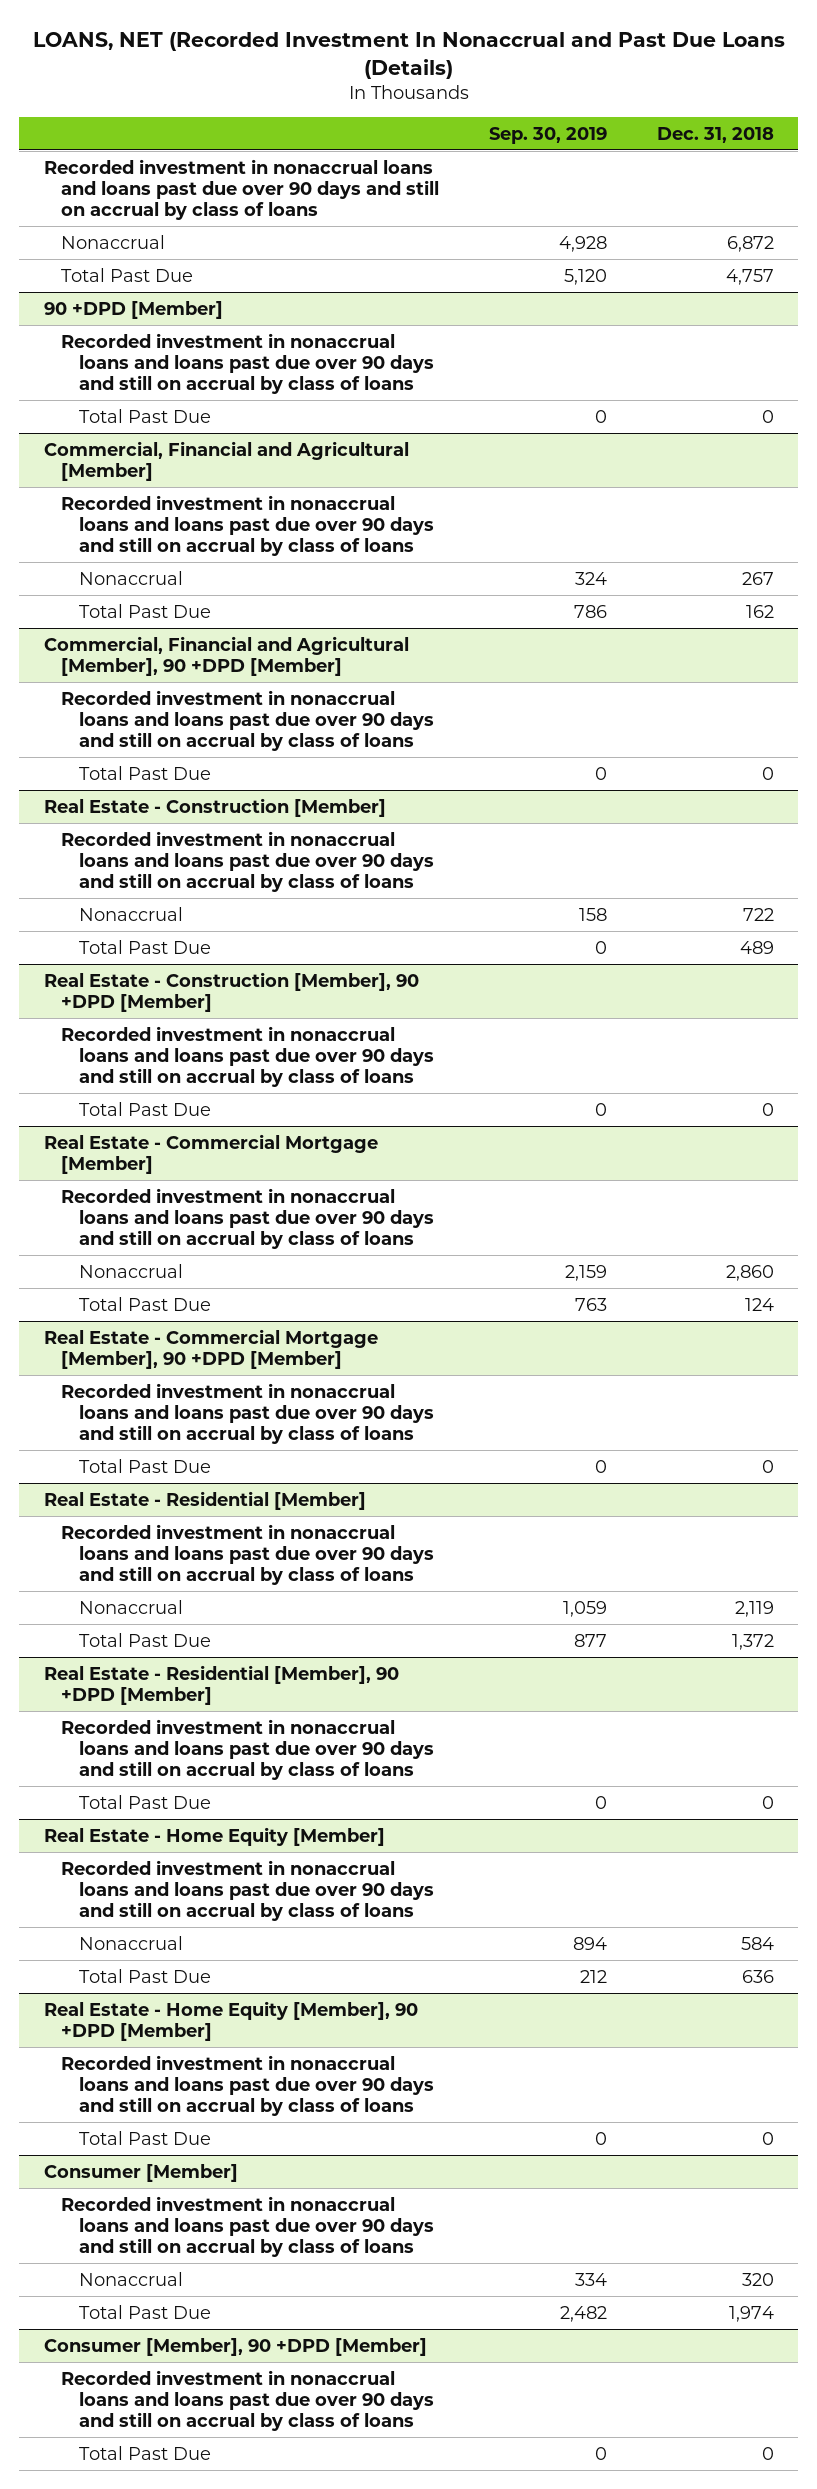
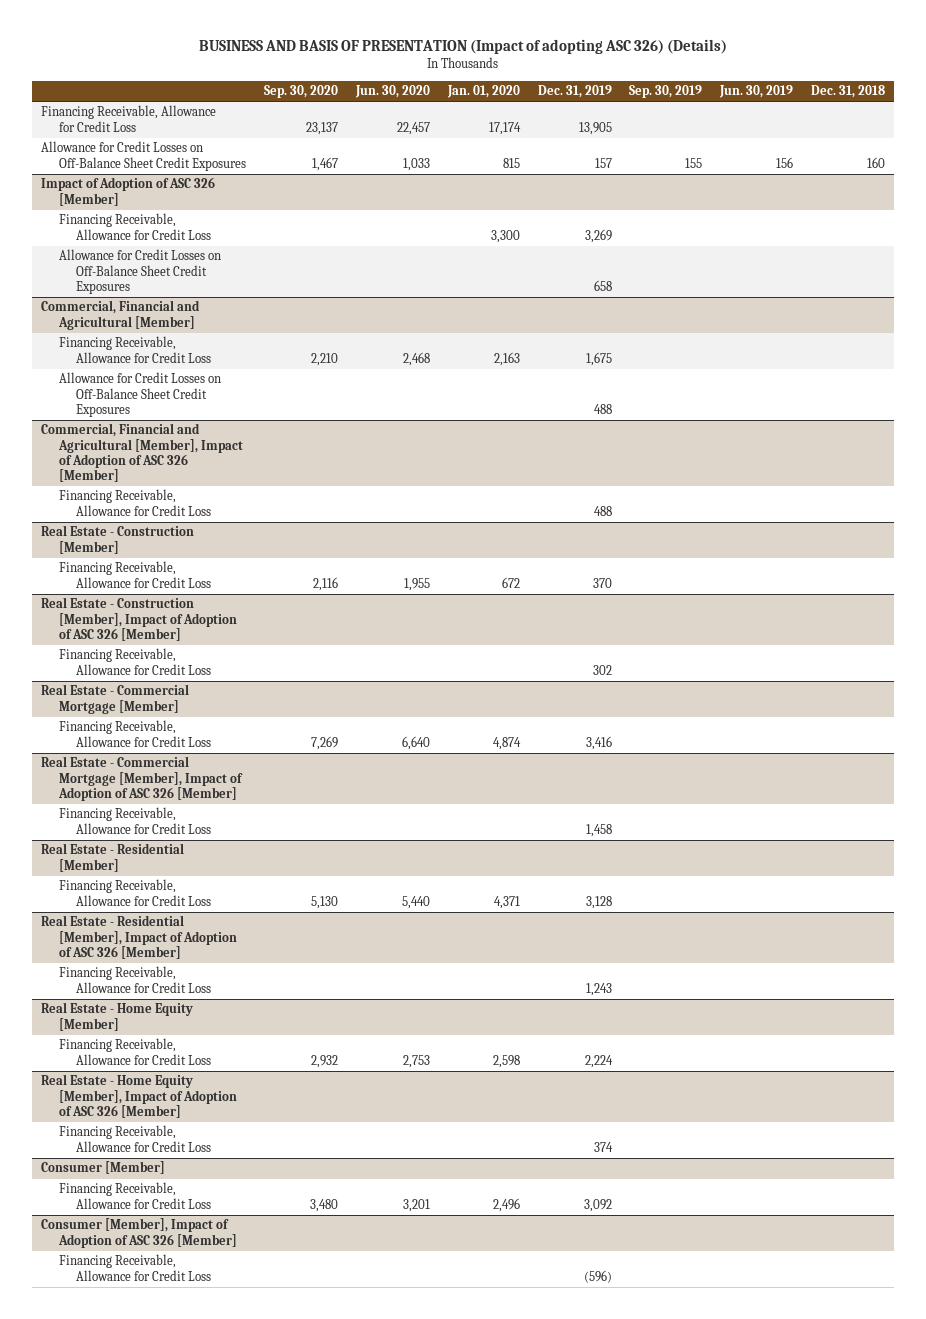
- LOANS, NET (Recorded Investment In Nonaccrual and Past Due Loans (Details)
+ BUSINESS AND BASIS OF PRESENTATION (Impact of adopting ASC 326) (Details)
- | Sep. 30, 2019 | Dec. 31, 2018
+ | Sep. 30, 2020 | Jun. 30, 2020 | Jan. 01, 2020 | Dec. 31, 2019 | Sep. 30, 2019 | Jun. 30, 2019 | Dec. 31, 2018
- Recorded investment in nonaccrual loans and loans past due over 90 days and still on accrual by class of loans
- Nonaccrual | 4,928 | 6,872
- Total Past Due | 5,120 | 4,757
- 90 +DPD [Member]
- Recorded investment in nonaccrual loans and loans past due over 90 days and still on accrual by class of loans
- Total Past Due | 0 | 0
+ Financing Receivable, Allowance for Credit Loss | 23,137 | 22,457 | 17,174 | 13,905 | | |
+ Allowance for Credit Losses on Off-Balance Sheet Credit Exposures | 1,467 | 1,033 | 815 | 157 | 155 | 156 | 160
+ Impact of Adoption of ASC 326 [Member]
+ Financing Receivable, Allowance for Credit Loss | | | 3,300 | 3,269 | | |
+ Allowance for Credit Losses on Off-Balance Sheet Credit Exposures | | | | 658 | | |
@ Commercial, Financial and Agricultural [Member]
- Recorded investment in nonaccrual loans and loans past due over 90 days and still on accrual by class of loans
- Nonaccrual | 324 | 267
- Total Past Due | 786 | 162
- Commercial, Financial and Agricultural [Member], 90 +DPD [Member]
- Recorded investment in nonaccrual loans and loans past due over 90 days and still on accrual by class of loans
- Total Past Due | 0 | 0
@ Commercial, Financial and Agricultural [Member]
+ Financing Receivable, Allowance for Credit Loss | 2,210 | 2,468 | 2,163 | 1,675 | | |
+ Allowance for Credit Losses on Off-Balance Sheet Credit Exposures | | | | 488 | | |
+ Commercial, Financial and Agricultural [Member], Impact of Adoption of ASC 326 [Member]
+ Financing Receivable, Allowance for Credit Loss | | | | 488 | | |
@ Real Estate - Construction [Member]
- Recorded investment in nonaccrual loans and loans past due over 90 days and still on accrual by class of loans
- Nonaccrual | 158 | 722
- Total Past Due | 0 | 489
- Real Estate - Construction [Member], 90 +DPD [Member]
- Recorded investment in nonaccrual loans and loans past due over 90 days and still on accrual by class of loans
- Total Past Due | 0 | 0
@ Real Estate - Construction [Member]
+ Financing Receivable, Allowance for Credit Loss | 2,116 | 1,955 | 672 | 370 | | |
+ Real Estate - Construction [Member], Impact of Adoption of ASC 326 [Member]
+ Financing Receivable, Allowance for Credit Loss | | | | 302 | | |
@ Real Estate - Commercial Mortgage [Member]
- Recorded investment in nonaccrual loans and loans past due over 90 days and still on accrual by class of loans
- Nonaccrual | 2,159 | 2,860
- Total Past Due | 763 | 124
- Real Estate - Commercial Mortgage [Member], 90 +DPD [Member]
- Recorded investment in nonaccrual loans and loans past due over 90 days and still on accrual by class of loans
- Total Past Due | 0 | 0
@ Real Estate - Commercial Mortgage [Member]
+ Financing Receivable, Allowance for Credit Loss | 7,269 | 6,640 | 4,874 | 3,416 | | |
+ Real Estate - Commercial Mortgage [Member], Impact of Adoption of ASC 326 [Member]
+ Financing Receivable, Allowance for Credit Loss | | | | 1,458 | | |
@ Real Estate - Residential [Member]
- Recorded investment in nonaccrual loans and loans past due over 90 days and still on accrual by class of loans
- Nonaccrual | 1,059 | 2,119
- Total Past Due | 877 | 1,372
- Real Estate - Residential [Member], 90 +DPD [Member]
- Recorded investment in nonaccrual loans and loans past due over 90 days and still on accrual by class of loans
- Total Past Due | 0 | 0
@ Real Estate - Residential [Member]
+ Financing Receivable, Allowance for Credit Loss | 5,130 | 5,440 | 4,371 | 3,128 | | |
+ Real Estate - Residential [Member], Impact of Adoption of ASC 326 [Member]
+ Financing Receivable, Allowance for Credit Loss | | | | 1,243 | | |
@ Real Estate - Home Equity [Member]
- Recorded investment in nonaccrual loans and loans past due over 90 days and still on accrual by class of loans
- Nonaccrual | 894 | 584
- Total Past Due | 212 | 636
- Real Estate - Home Equity [Member], 90 +DPD [Member]
- Recorded investment in nonaccrual loans and loans past due over 90 days and still on accrual by class of loans
- Total Past Due | 0 | 0
@ Real Estate - Home Equity [Member]
+ Financing Receivable, Allowance for Credit Loss | 2,932 | 2,753 | 2,598 | 2,224 | | |
+ Real Estate - Home Equity [Member], Impact of Adoption of ASC 326 [Member]
+ Financing Receivable, Allowance for Credit Loss | | | | 374 | | |
@ Consumer [Member]
- Recorded investment in nonaccrual loans and loans past due over 90 days and still on accrual by class of loans
- Nonaccrual | 334 | 320
- Total Past Due | 2,482 | 1,974
- Consumer [Member], 90 +DPD [Member]
- Recorded investment in nonaccrual loans and loans past due over 90 days and still on accrual by class of loans
- Total Past Due | 0 | 0
@ Consumer [Member]
+ Financing Receivable, Allowance for Credit Loss | 3,480 | 3,201 | 2,496 | 3,092 | | |
+ Consumer [Member], Impact of Adoption of ASC 326 [Member]
+ Financing Receivable, Allowance for Credit Loss | | | | (596) | | |

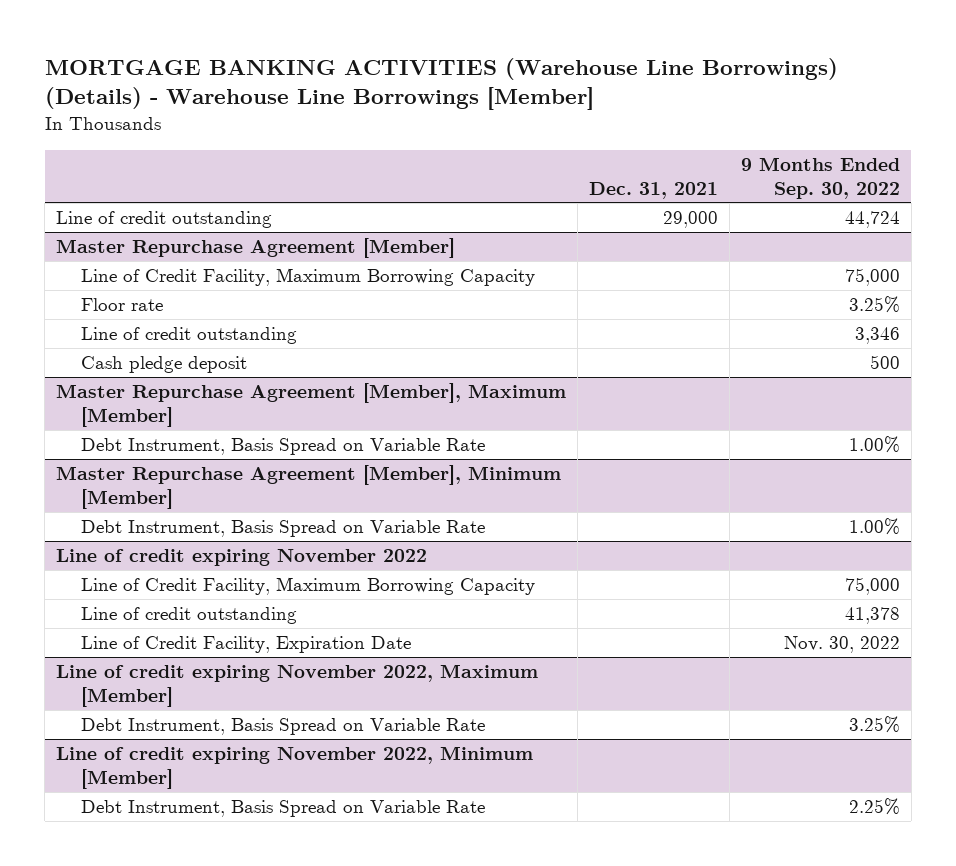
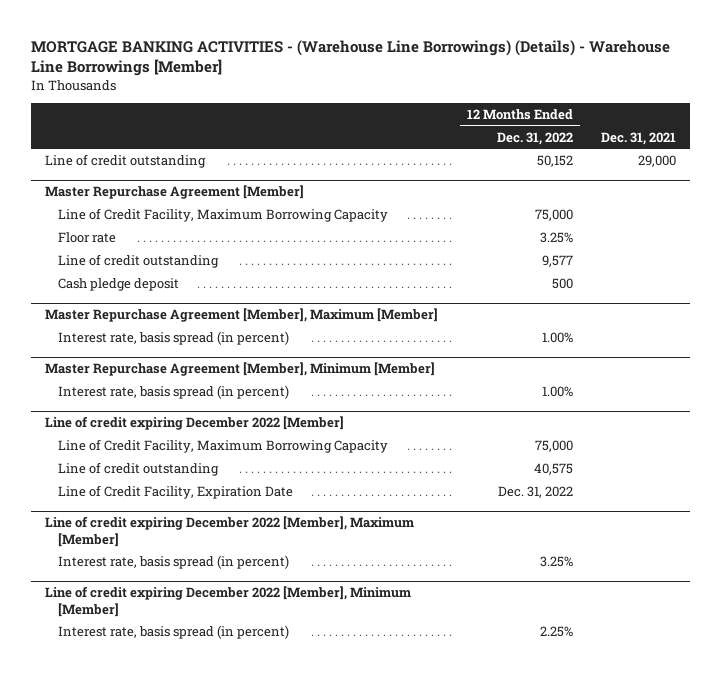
- MORTGAGE BANKING ACTIVITIES (Warehouse Line Borrowings) (Details) - Warehouse Line Borrowings [Member]
+ MORTGAGE BANKING ACTIVITIES - (Warehouse Line Borrowings) (Details) - Warehouse Line Borrowings [Member]
- | Dec. 31, 2021 | 9 Months Ended Sep. 30, 2022
+ | 12 Months Ended Dec. 31, 2022 | Dec. 31, 2021
@ Master Repurchase Agreement [Member], Maximum [Member]
- Debt Instrument, Basis Spread on Variable Rate | | 1.00%
+ Interest rate, basis spread (in percent) | 1.00% |
@ Master Repurchase Agreement [Member], Minimum [Member]
- Debt Instrument, Basis Spread on Variable Rate | | 1.00%
- Line of credit expiring November 2022
@ Master Repurchase Agreement [Member], Minimum [Member]
+ Interest rate, basis spread (in percent) | 1.00% |
+ Line of credit expiring December 2022 [Member]
- Line of credit expiring November 2022, Maximum [Member]
- Debt Instrument, Basis Spread on Variable Rate | | 3.25%
- Line of credit expiring November 2022, Minimum [Member]
- Debt Instrument, Basis Spread on Variable Rate | | 2.25%
+ Line of credit expiring December 2022 [Member], Maximum [Member]
+ Interest rate, basis spread (in percent) | 3.25% |
+ Line of credit expiring December 2022 [Member], Minimum [Member]
+ Interest rate, basis spread (in percent) | 2.25% |

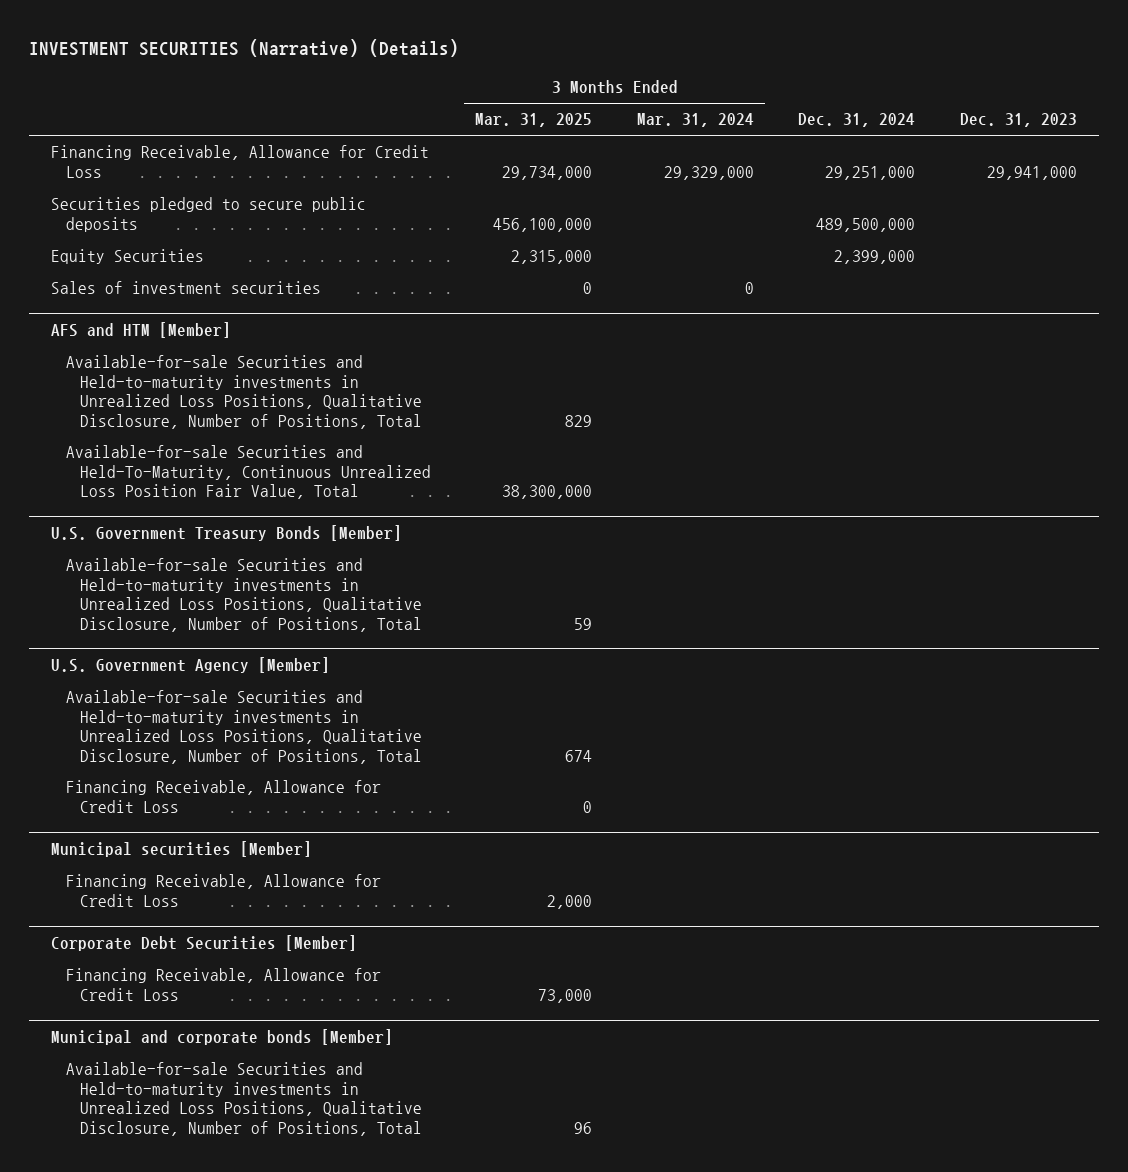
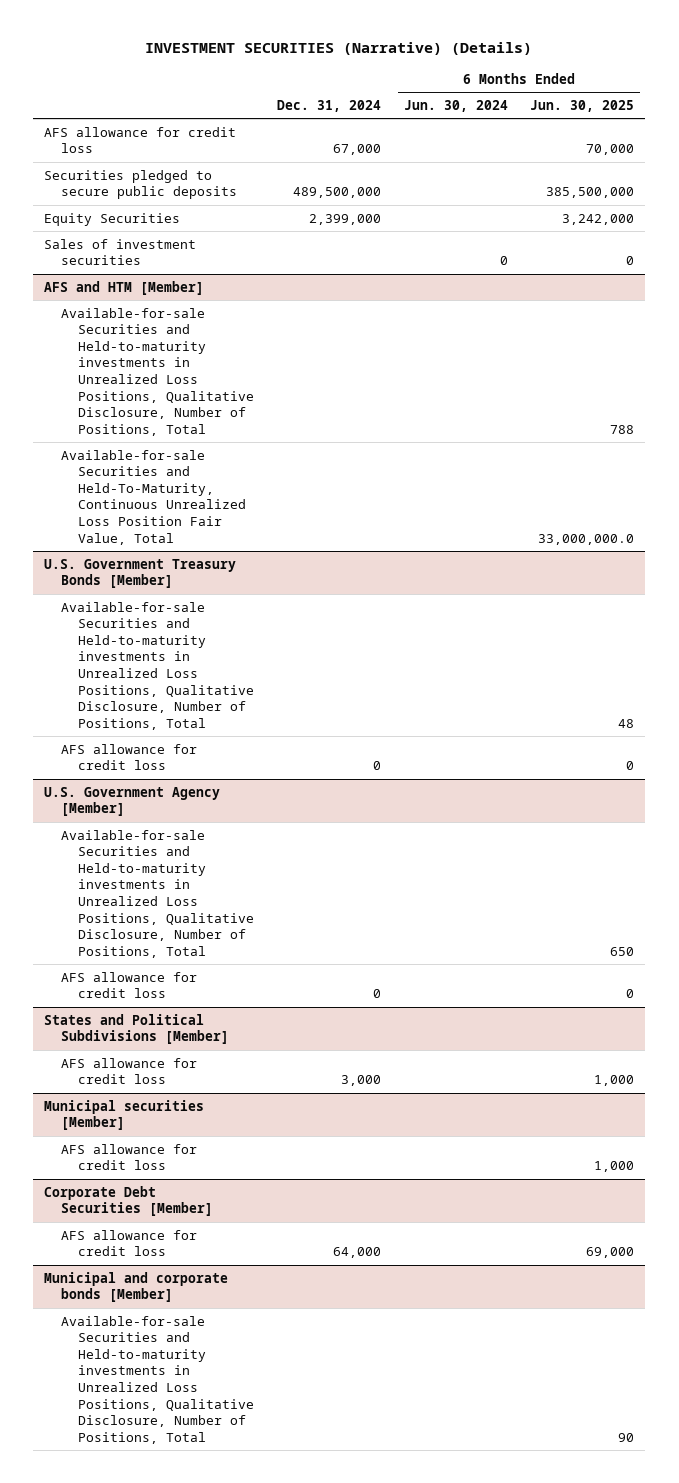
- | 3 Months Ended Mar. 31, 2025 | 3 Months Ended Mar. 31, 2024 | Dec. 31, 2024 | Dec. 31, 2023
+ | Dec. 31, 2024 | 6 Months Ended Jun. 30, 2024 | 6 Months Ended Jun. 30, 2025
- Financing Receivable, Allowance for Credit Loss | 29,734,000 | 29,329,000 | 29,251,000 | 29,941,000
+ AFS allowance for credit loss | 67,000 | | 70,000
@ U.S. Government Treasury Bonds [Member]
+ AFS allowance for credit loss | 0 | | 0
@ U.S. Government Agency [Member]
- Financing Receivable, Allowance for Credit Loss | 0 | | |
+ AFS allowance for credit loss | 0 | | 0
+ States and Political Subdivisions [Member]
+ AFS allowance for credit loss | 3,000 | | 1,000
@ Municipal securities [Member]
- Financing Receivable, Allowance for Credit Loss | 2,000 | | |
+ AFS allowance for credit loss | | | 1,000
@ Corporate Debt Securities [Member]
- Financing Receivable, Allowance for Credit Loss | 73,000 | | |
+ AFS allowance for credit loss | 64,000 | | 69,000

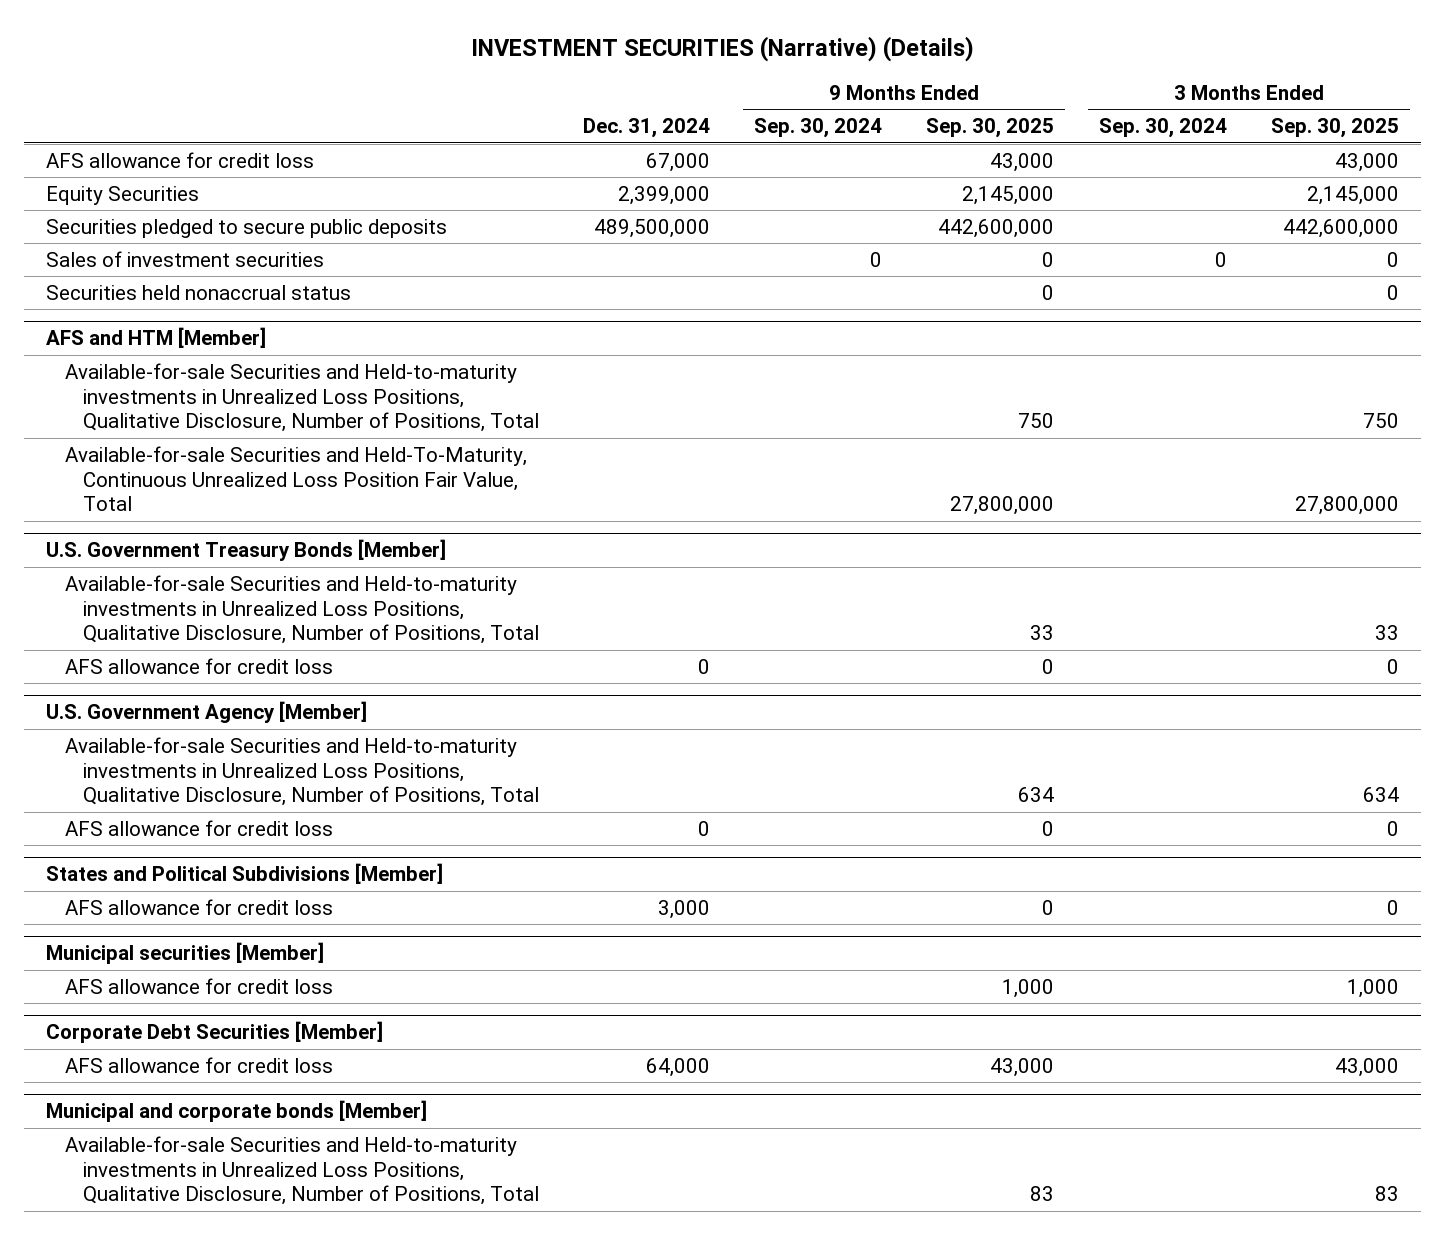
- | Dec. 31, 2024 | 6 Months Ended Jun. 30, 2024 | 6 Months Ended Jun. 30, 2025
+ | Dec. 31, 2024 | 9 Months Ended Sep. 30, 2024 | 9 Months Ended Sep. 30, 2025 | 3 Months Ended Sep. 30, 2024 | 3 Months Ended Sep. 30, 2025
moved down: Securities pledged to secure public deposits | 489,500,000 | | 442,600,000 | | 442,600,000
+ Securities held nonaccrual status | | | 0 | | 0

